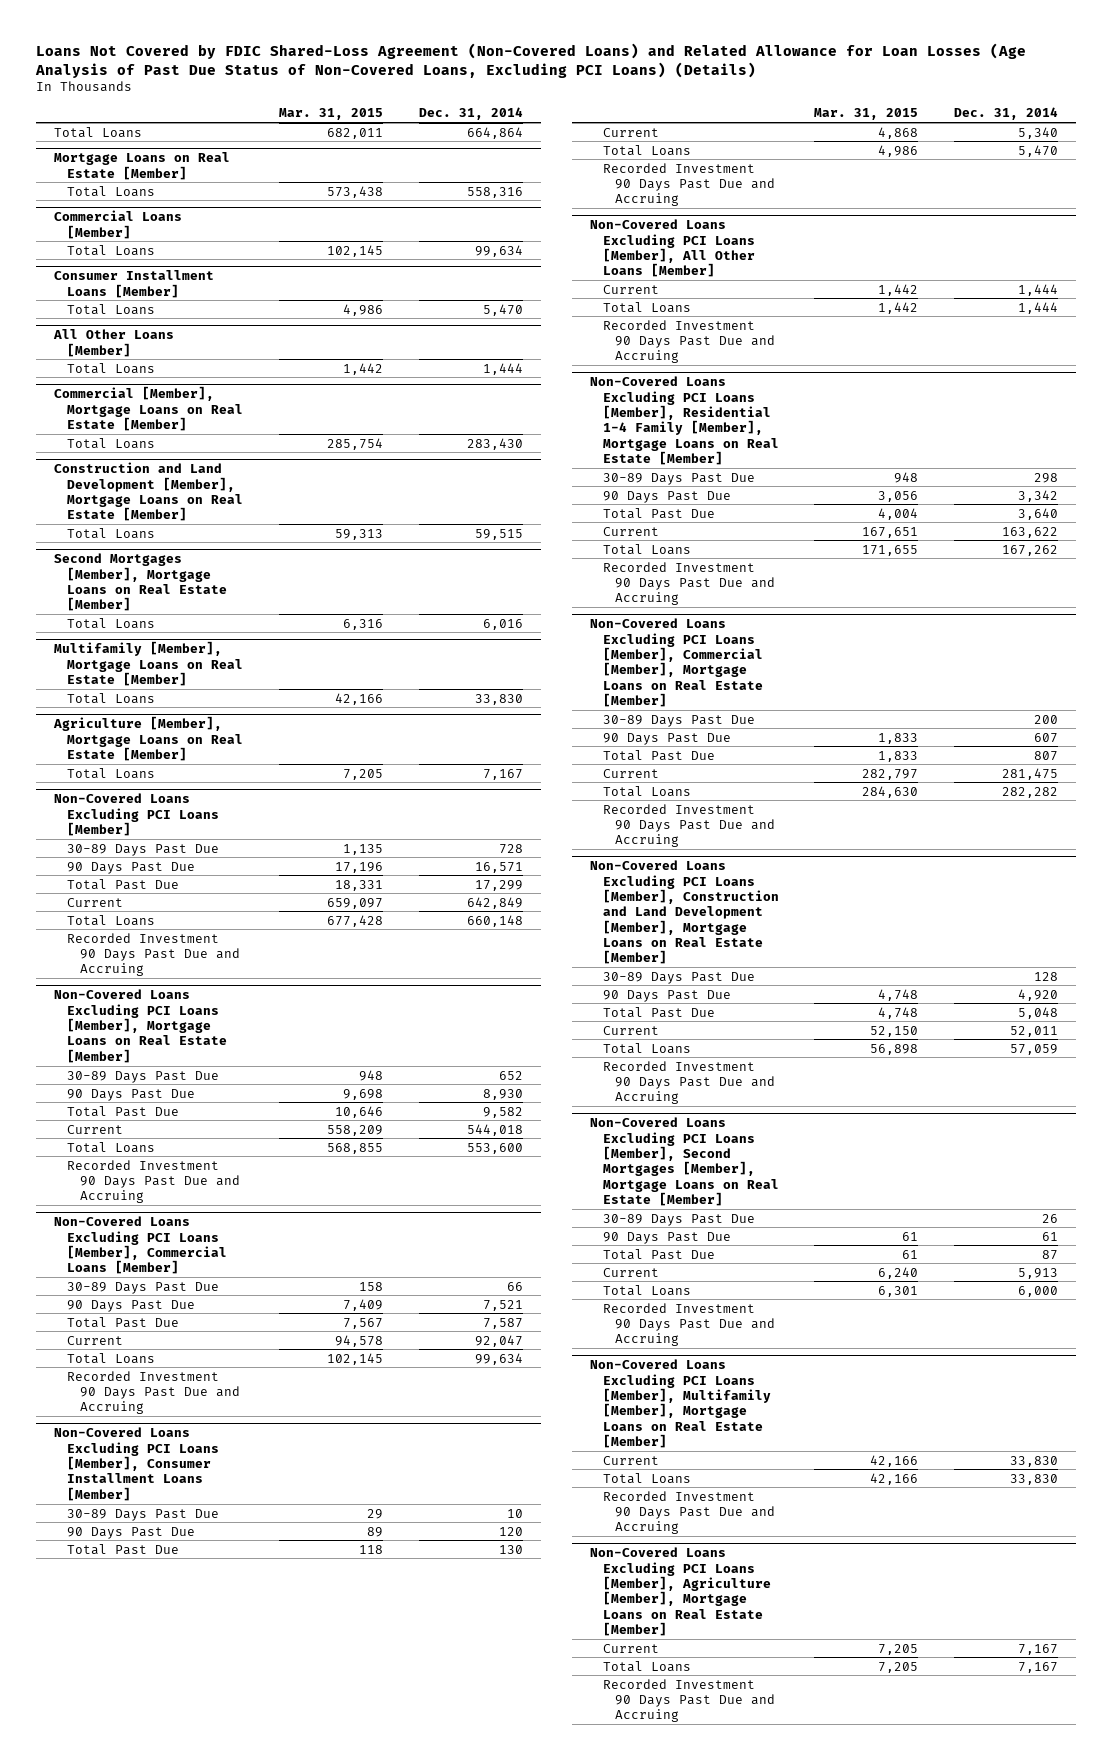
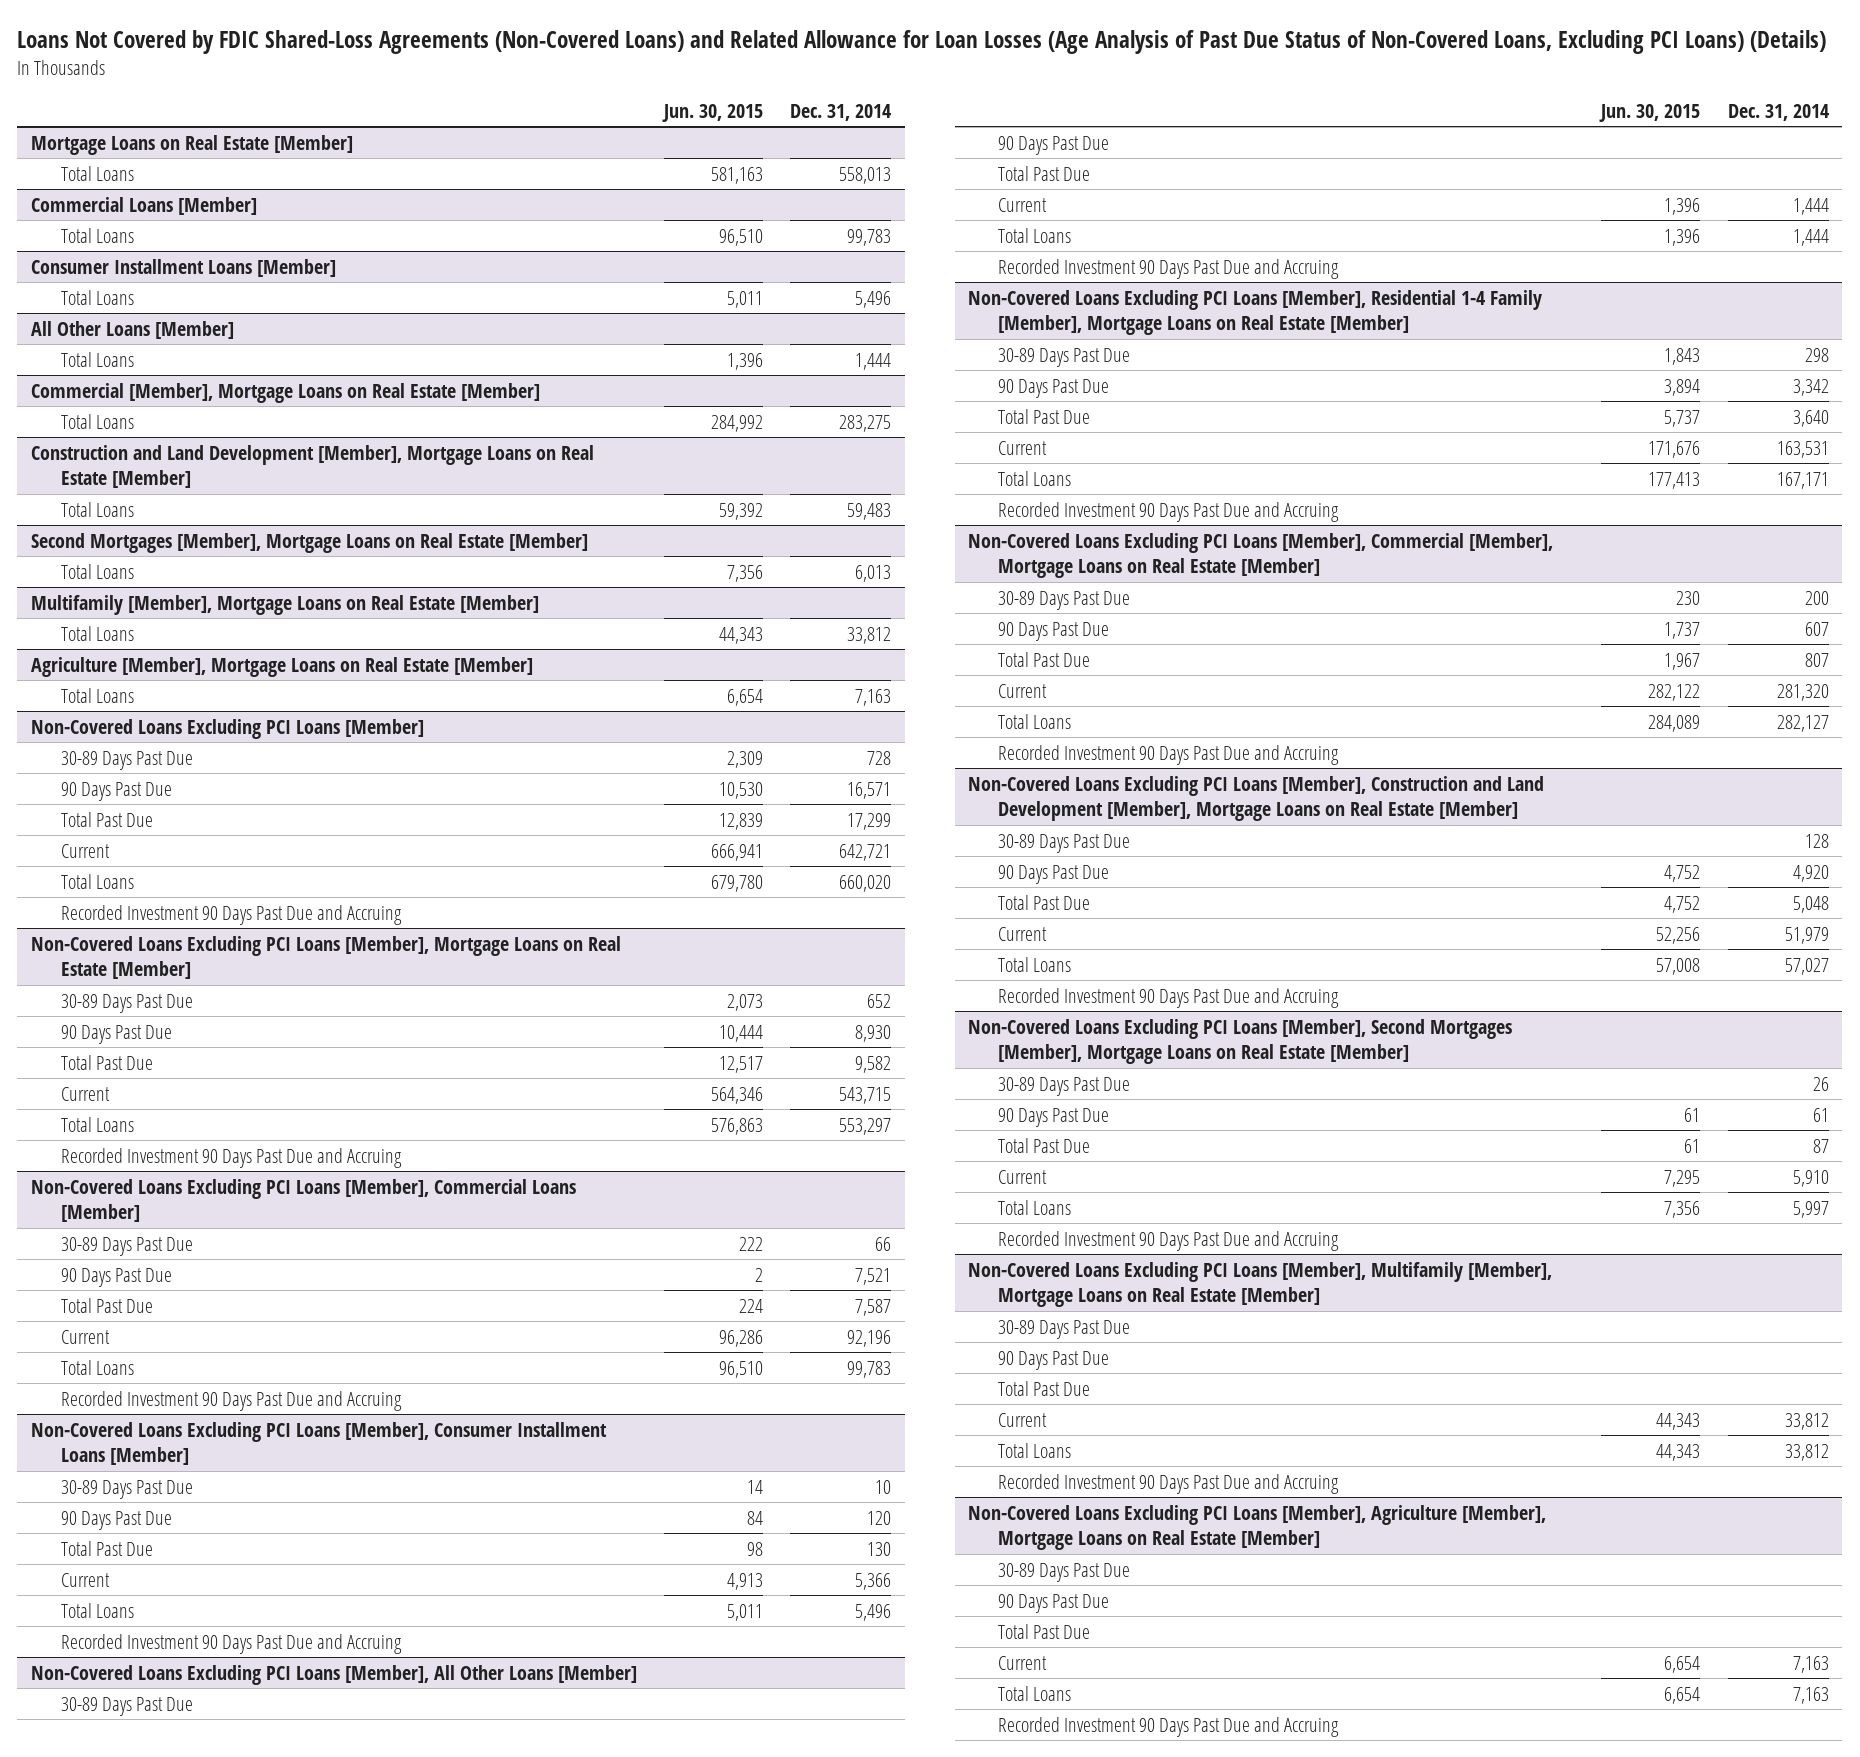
- Loans Not Covered by FDIC Shared-Loss Agreement (Non-Covered Loans) and Related Allowance for Loan Losses (Age Analysis of Past Due Status of Non-Covered Loans, Excluding PCI Loans) (Details)
+ Loans Not Covered by FDIC Shared-Loss Agreements (Non-Covered Loans) and Related Allowance for Loan Losses (Age Analysis of Past Due Status of Non-Covered Loans, Excluding PCI Loans) (Details)
- | Mar. 31, 2015 | Dec. 31, 2014
+ | Jun. 30, 2015 | Dec. 31, 2014
- Total Loans | 682,011 | 664,864
@ Mortgage Loans on Real Estate [Member]
- Total Loans | 573,438 | 558,316
+ Total Loans | 581,163 | 558,013
@ Commercial Loans [Member]
- Total Loans | 102,145 | 99,634
+ Total Loans | 96,510 | 99,783
@ Consumer Installment Loans [Member]
- Total Loans | 4,986 | 5,470
+ Total Loans | 5,011 | 5,496
@ Commercial [Member], Mortgage Loans on Real Estate [Member]
- Total Loans | 285,754 | 283,430
+ Total Loans | 284,992 | 283,275
@ Construction and Land Development [Member], Mortgage Loans on Real Estate [Member]
- Total Loans | 59,313 | 59,515
+ Total Loans | 59,392 | 59,483
@ Second Mortgages [Member], Mortgage Loans on Real Estate [Member]
- Total Loans | 6,316 | 6,016
+ Total Loans | 7,356 | 6,013
@ Multifamily [Member], Mortgage Loans on Real Estate [Member]
- Total Loans | 42,166 | 33,830
+ Total Loans | 44,343 | 33,812
@ Agriculture [Member], Mortgage Loans on Real Estate [Member]
- Total Loans | 7,205 | 7,167
+ Total Loans | 6,654 | 7,163
@ Non-Covered Loans Excluding PCI Loans [Member]
- Current | 659,097 | 642,849
- Total Loans | 677,428 | 660,148
+ Current | 666,941 | 642,721
+ Total Loans | 679,780 | 660,020
@ Non-Covered Loans Excluding PCI Loans [Member], Mortgage Loans on Real Estate [Member]
- Current | 558,209 | 544,018
- Total Loans | 568,855 | 553,600
+ Current | 564,346 | 543,715
+ Total Loans | 576,863 | 553,297
@ Non-Covered Loans Excluding PCI Loans [Member], Commercial Loans [Member]
- Current | 94,578 | 92,047
- Total Loans | 102,145 | 99,634
+ Current | 96,286 | 92,196
+ Total Loans | 96,510 | 99,783
@ Non-Covered Loans Excluding PCI Loans [Member], Consumer Installment Loans [Member]
- Current | 4,868 | 5,340
- Total Loans | 4,986 | 5,470
+ Current | 4,913 | 5,366
+ Total Loans | 5,011 | 5,496
@ Non-Covered Loans Excluding PCI Loans [Member], All Other Loans [Member]
+ 30-89 Days Past Due
+ 90 Days Past Due
+ Total Past Due
@ Non-Covered Loans Excluding PCI Loans [Member], Residential 1-4 Family [Member], Mortgage Loans on Real Estate [Member]
- Current | 167,651 | 163,622
- Total Loans | 171,655 | 167,262
+ Current | 171,676 | 163,531
+ Total Loans | 177,413 | 167,171
@ Non-Covered Loans Excluding PCI Loans [Member], Commercial [Member], Mortgage Loans on Real Estate [Member]
- Current | 282,797 | 281,475
- Total Loans | 284,630 | 282,282
+ Current | 282,122 | 281,320
+ Total Loans | 284,089 | 282,127
@ Non-Covered Loans Excluding PCI Loans [Member], Construction and Land Development [Member], Mortgage Loans on Real Estate [Member]
- Current | 52,150 | 52,011
- Total Loans | 56,898 | 57,059
+ Current | 52,256 | 51,979
+ Total Loans | 57,008 | 57,027
@ Non-Covered Loans Excluding PCI Loans [Member], Second Mortgages [Member], Mortgage Loans on Real Estate [Member]
- Current | 6,240 | 5,913
- Total Loans | 6,301 | 6,000
+ Current | 7,295 | 5,910
+ Total Loans | 7,356 | 5,997
@ Non-Covered Loans Excluding PCI Loans [Member], Multifamily [Member], Mortgage Loans on Real Estate [Member]
- Current | 42,166 | 33,830
- Total Loans | 42,166 | 33,830
+ 30-89 Days Past Due
+ 90 Days Past Due
+ Total Past Due
+ Current | 44,343 | 33,812
+ Total Loans | 44,343 | 33,812
@ Non-Covered Loans Excluding PCI Loans [Member], Agriculture [Member], Mortgage Loans on Real Estate [Member]
- Current | 7,205 | 7,167
- Total Loans | 7,205 | 7,167
+ 30-89 Days Past Due
+ 90 Days Past Due
+ Total Past Due
+ Current | 6,654 | 7,163
+ Total Loans | 6,654 | 7,163

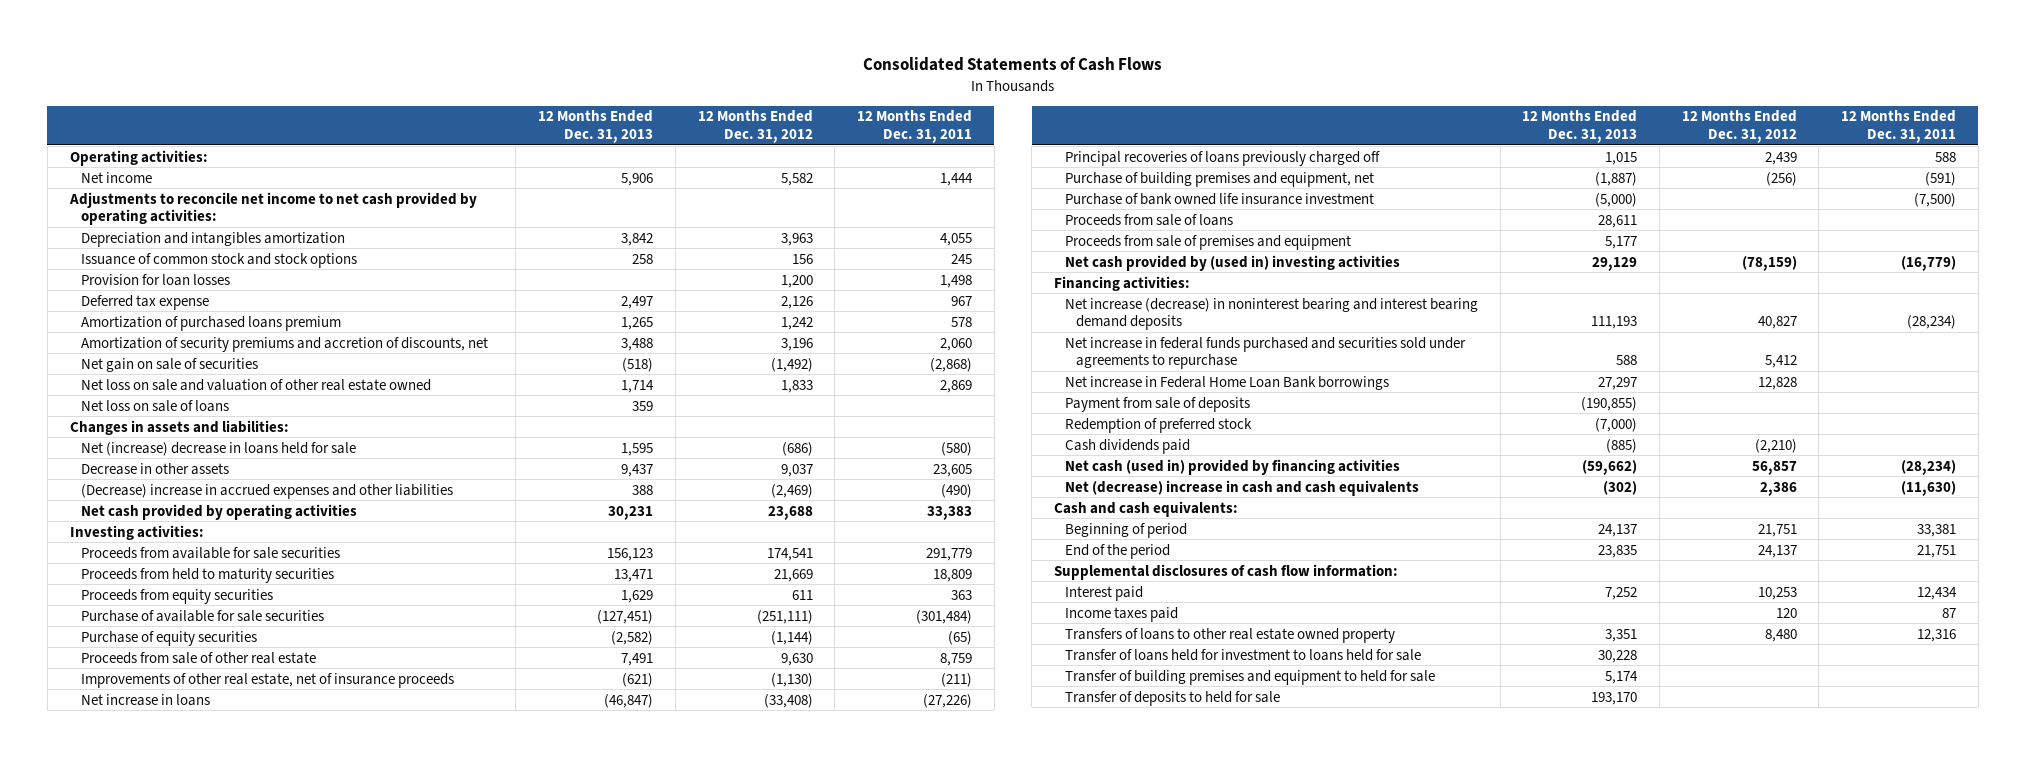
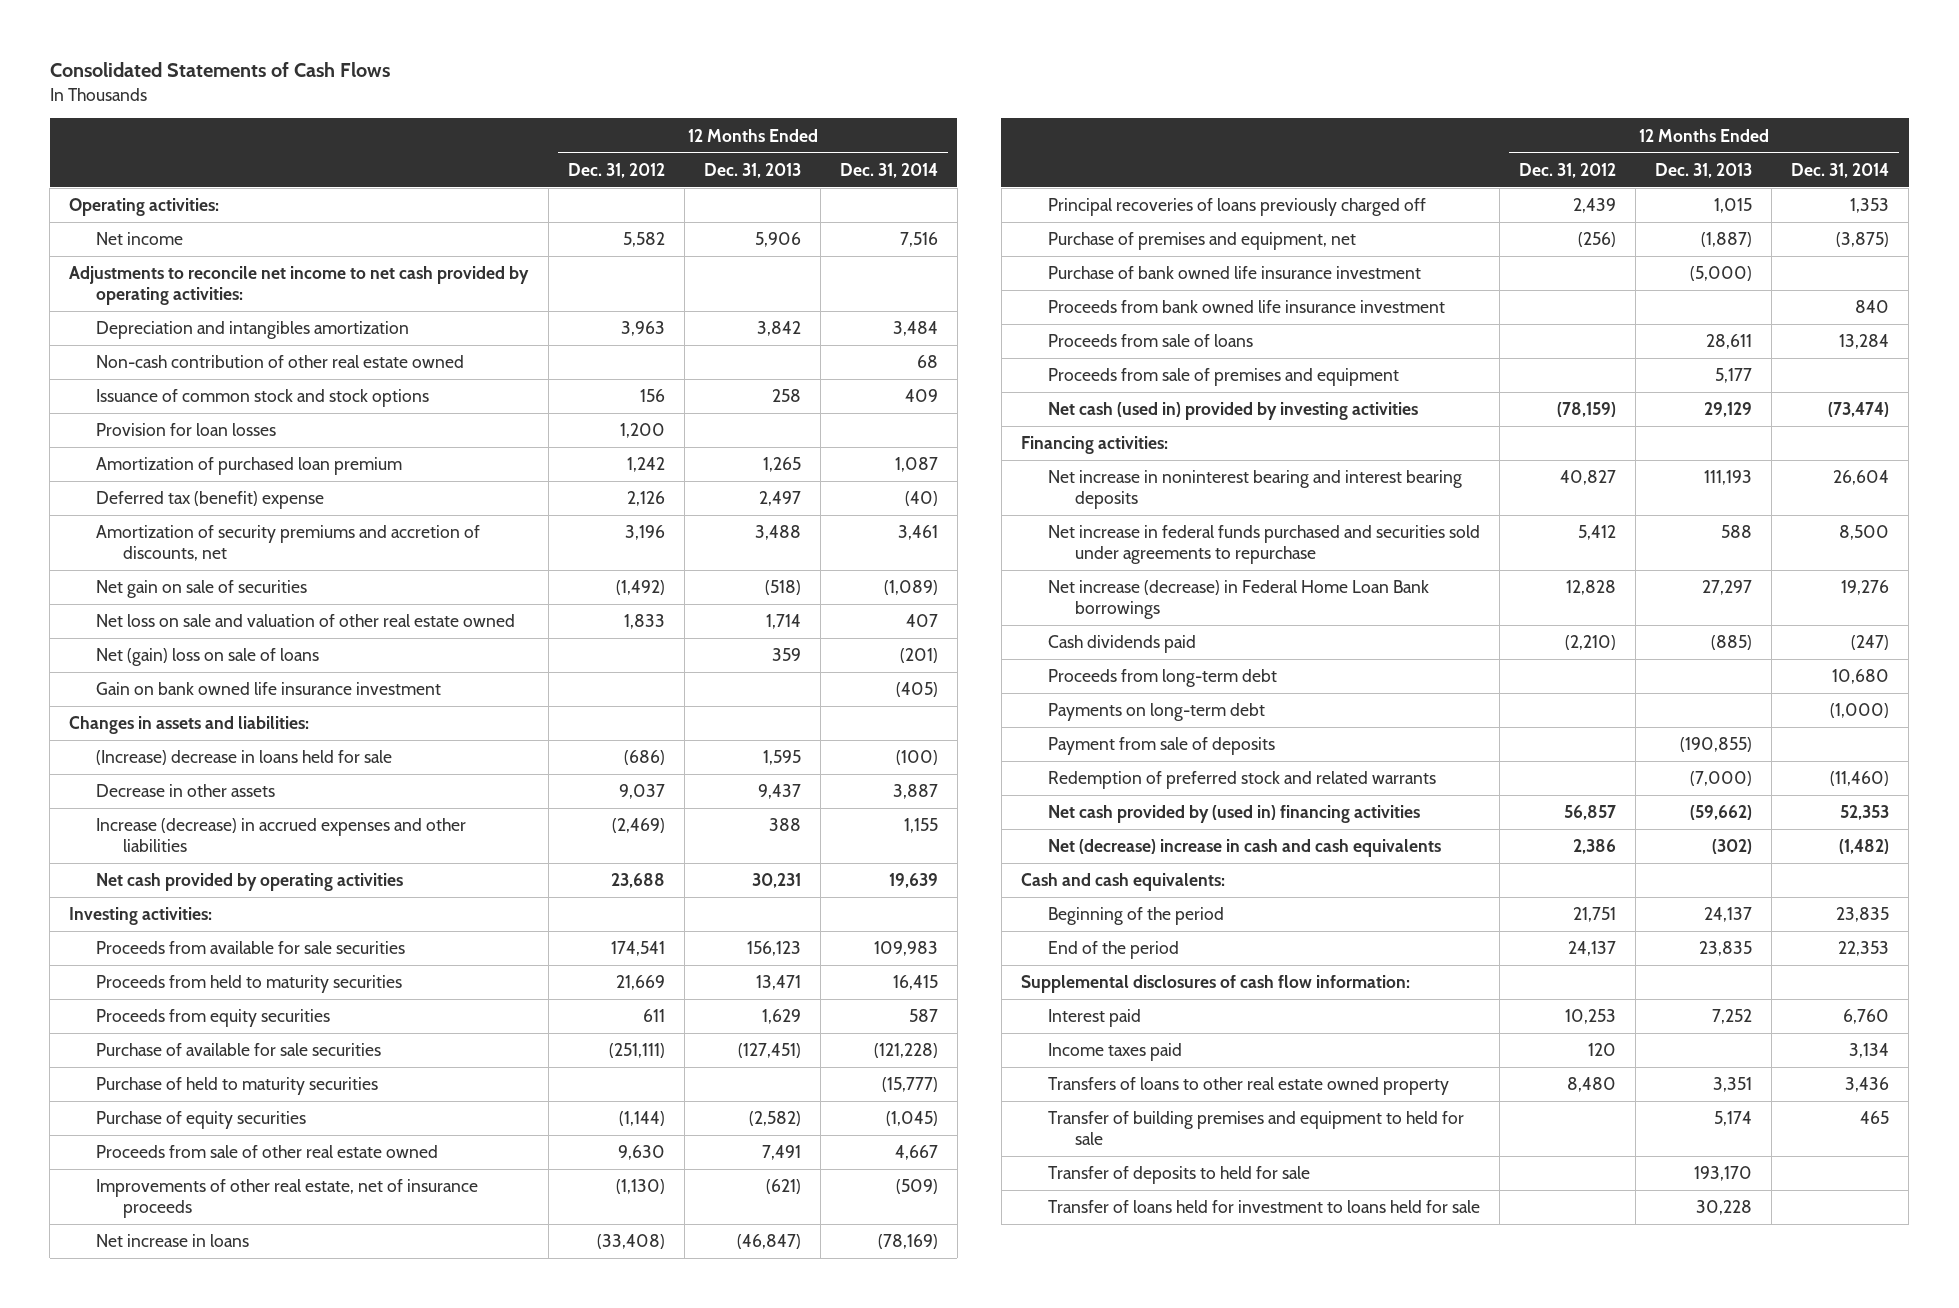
- | 12 Months Ended Dec. 31, 2013 | 12 Months Ended Dec. 31, 2012 | 12 Months Ended Dec. 31, 2011
+ | 12 Months Ended Dec. 31, 2012 | 12 Months Ended Dec. 31, 2013 | 12 Months Ended Dec. 31, 2014
+ Non-cash contribution of other real estate owned | | | 68
- Deferred tax expense | 2,497 | 2,126 | 967
- Amortization of purchased loans premium | 1,265 | 1,242 | 578
+ Amortization of purchased loan premium | 1,242 | 1,265 | 1,087
+ Deferred tax (benefit) expense | 2,126 | 2,497 | (40)
- Net loss on sale of loans | 359 | |
+ Net (gain) loss on sale of loans | | 359 | (201)
+ Gain on bank owned life insurance investment | | | (405)
- Net (increase) decrease in loans held for sale | 1,595 | (686) | (580)
+ (Increase) decrease in loans held for sale | (686) | 1,595 | (100)
- (Decrease) increase in accrued expenses and other liabilities | 388 | (2,469) | (490)
+ Increase (decrease) in accrued expenses and other liabilities | (2,469) | 388 | 1,155
+ Purchase of held to maturity securities | | | (15,777)
- Proceeds from sale of other real estate | 7,491 | 9,630 | 8,759
+ Proceeds from sale of other real estate owned | 9,630 | 7,491 | 4,667
- Purchase of building premises and equipment, net | (1,887) | (256) | (591)
+ Purchase of premises and equipment, net | (256) | (1,887) | (3,875)
+ Proceeds from bank owned life insurance investment | | | 840
- Net cash provided by (used in) investing activities | 29,129 | (78,159) | (16,779)
+ Net cash (used in) provided by investing activities | (78,159) | 29,129 | (73,474)
- Net increase (decrease) in noninterest bearing and interest bearing demand deposits | 111,193 | 40,827 | (28,234)
+ Net increase in noninterest bearing and interest bearing deposits | 40,827 | 111,193 | 26,604
- Net increase in Federal Home Loan Bank borrowings | 27,297 | 12,828 |
- Redemption of preferred stock | (7,000) | |
+ Net increase (decrease) in Federal Home Loan Bank borrowings | 12,828 | 27,297 | 19,276
- Net cash (used in) provided by financing activities | (59,662) | 56,857 | (28,234)
+ Proceeds from long-term debt | | | 10,680
+ Payments on long-term debt | | | (1,000)
moved down: Payment from sale of deposits | | (190,855) |
+ Redemption of preferred stock and related warrants | | (7,000) | (11,460)
+ Net cash provided by (used in) financing activities | 56,857 | (59,662) | 52,353
- Beginning of period | 24,137 | 21,751 | 33,381
+ Beginning of the period | 21,751 | 24,137 | 23,835
moved down: Transfer of loans held for investment to loans held for sale | | 30,228 |

